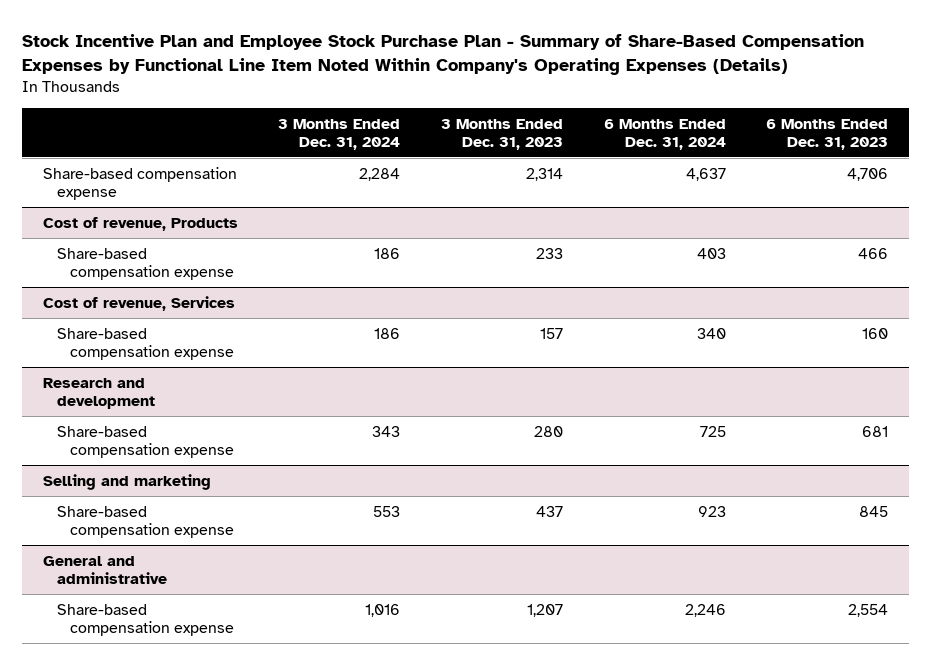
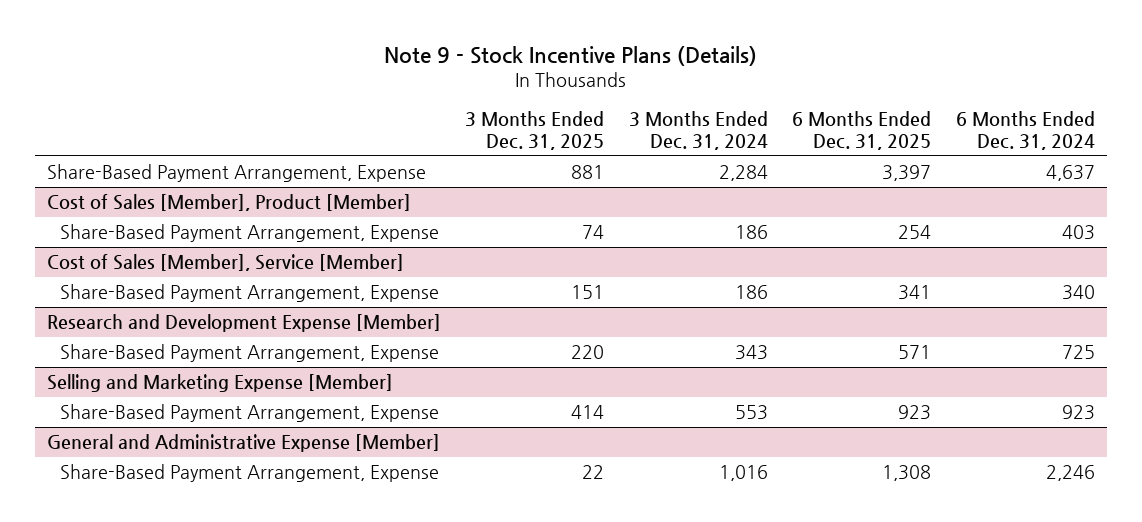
- Stock Incentive Plan and Employee Stock Purchase Plan - Summary of Share-Based Compensation Expenses by Functional Line Item Noted Within Company's Operating Expenses (Details)
+ Note 9 - Stock Incentive Plans (Details)
- | 3 Months Ended Dec. 31, 2024 | 3 Months Ended Dec. 31, 2023 | 6 Months Ended Dec. 31, 2024 | 6 Months Ended Dec. 31, 2023
+ | 3 Months Ended Dec. 31, 2025 | 3 Months Ended Dec. 31, 2024 | 6 Months Ended Dec. 31, 2025 | 6 Months Ended Dec. 31, 2024
- Share-based compensation expense | 2,284 | 2,314 | 4,637 | 4,706
- Cost of revenue, Products
- Share-based compensation expense | 186 | 233 | 403 | 466
- Cost of revenue, Services
- Share-based compensation expense | 186 | 157 | 340 | 160
- Research and development
- Share-based compensation expense | 343 | 280 | 725 | 681
- Selling and marketing
- Share-based compensation expense | 553 | 437 | 923 | 845
- General and administrative
- Share-based compensation expense | 1,016 | 1,207 | 2,246 | 2,554
+ Share-Based Payment Arrangement, Expense | 881 | 2,284 | 3,397 | 4,637
+ Cost of Sales [Member], Product [Member]
+ Share-Based Payment Arrangement, Expense | 74 | 186 | 254 | 403
+ Cost of Sales [Member], Service [Member]
+ Share-Based Payment Arrangement, Expense | 151 | 186 | 341 | 340
+ Research and Development Expense [Member]
+ Share-Based Payment Arrangement, Expense | 220 | 343 | 571 | 725
+ Selling and Marketing Expense [Member]
+ Share-Based Payment Arrangement, Expense | 414 | 553 | 923 | 923
+ General and Administrative Expense [Member]
+ Share-Based Payment Arrangement, Expense | 22 | 1,016 | 1,308 | 2,246

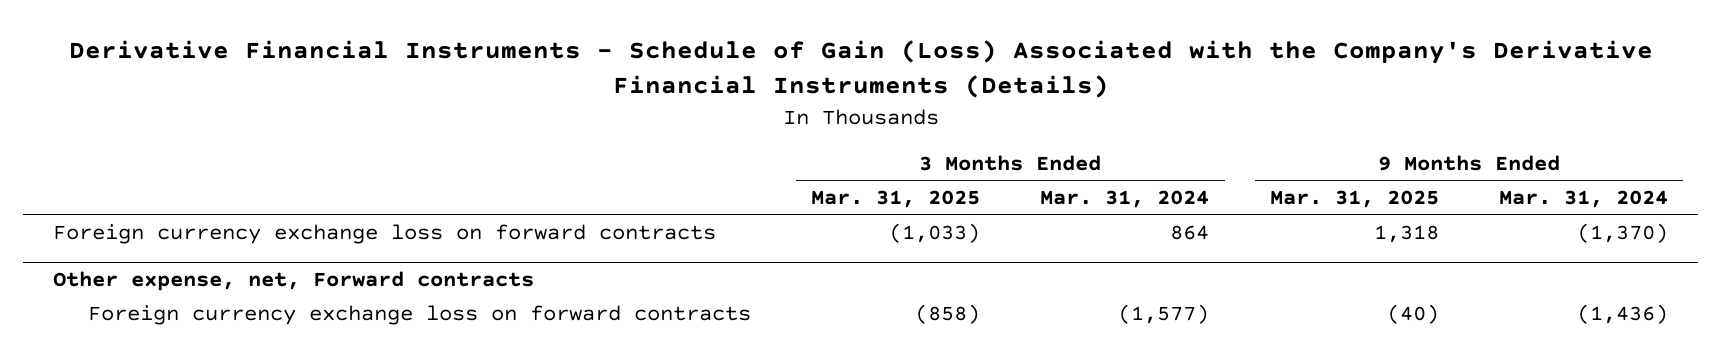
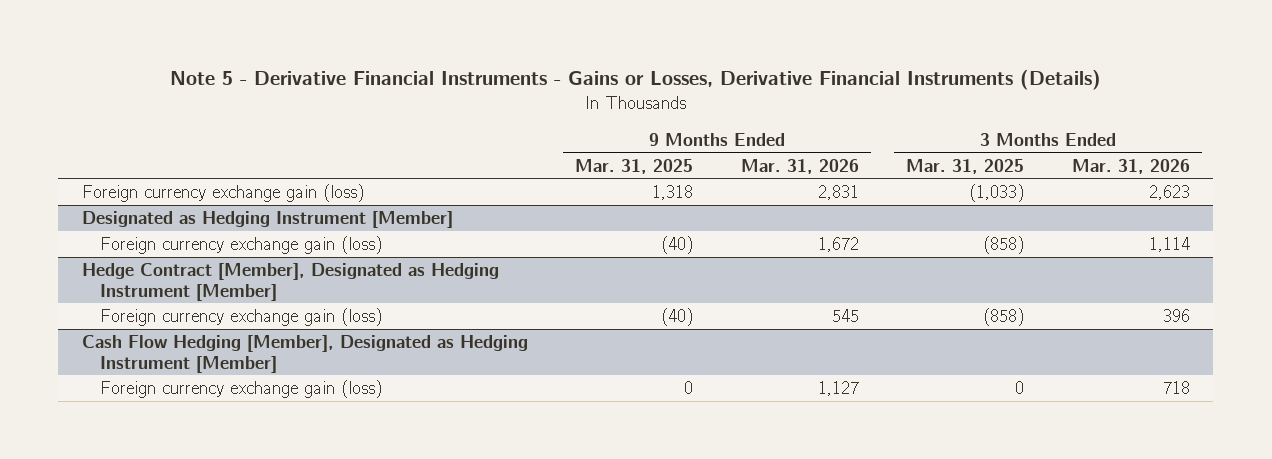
- Derivative Financial Instruments - Schedule of Gain (Loss) Associated with the Company's Derivative Financial Instruments (Details)
+ Note 5 - Derivative Financial Instruments - Gains or Losses, Derivative Financial Instruments (Details)
- | 3 Months Ended Mar. 31, 2025 | 3 Months Ended Mar. 31, 2024 | 9 Months Ended Mar. 31, 2025 | 9 Months Ended Mar. 31, 2024
+ | 9 Months Ended Mar. 31, 2025 | 9 Months Ended Mar. 31, 2026 | 3 Months Ended Mar. 31, 2025 | 3 Months Ended Mar. 31, 2026
- Foreign currency exchange loss on forward contracts | (1,033) | 864 | 1,318 | (1,370)
- Other expense, net, Forward contracts
- Foreign currency exchange loss on forward contracts | (858) | (1,577) | (40) | (1,436)
+ Foreign currency exchange gain (loss) | 1,318 | 2,831 | (1,033) | 2,623
+ Designated as Hedging Instrument [Member]
+ Foreign currency exchange gain (loss) | (40) | 1,672 | (858) | 1,114
+ Hedge Contract [Member], Designated as Hedging Instrument [Member]
+ Foreign currency exchange gain (loss) | (40) | 545 | (858) | 396
+ Cash Flow Hedging [Member], Designated as Hedging Instrument [Member]
+ Foreign currency exchange gain (loss) | 0 | 1,127 | 0 | 718

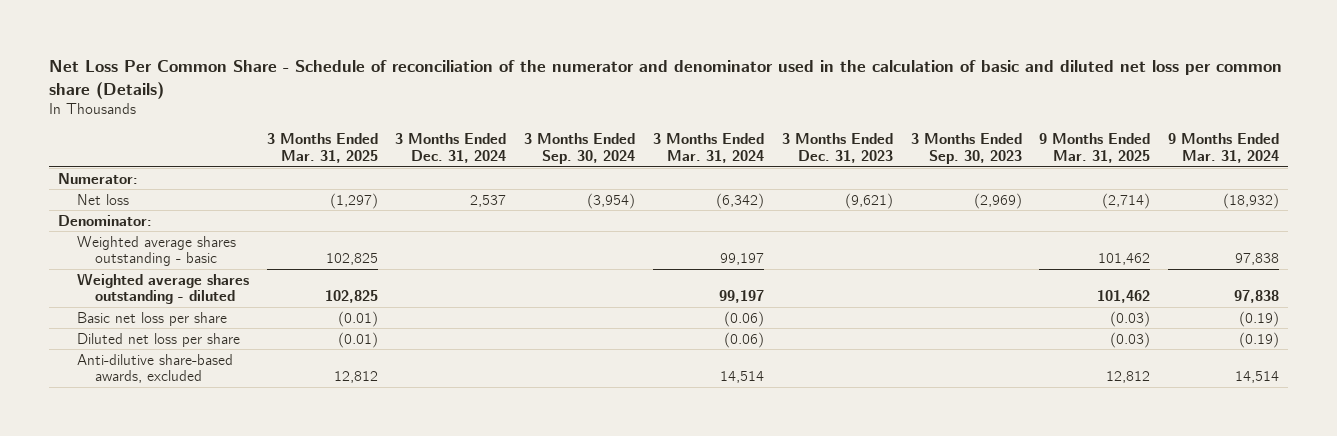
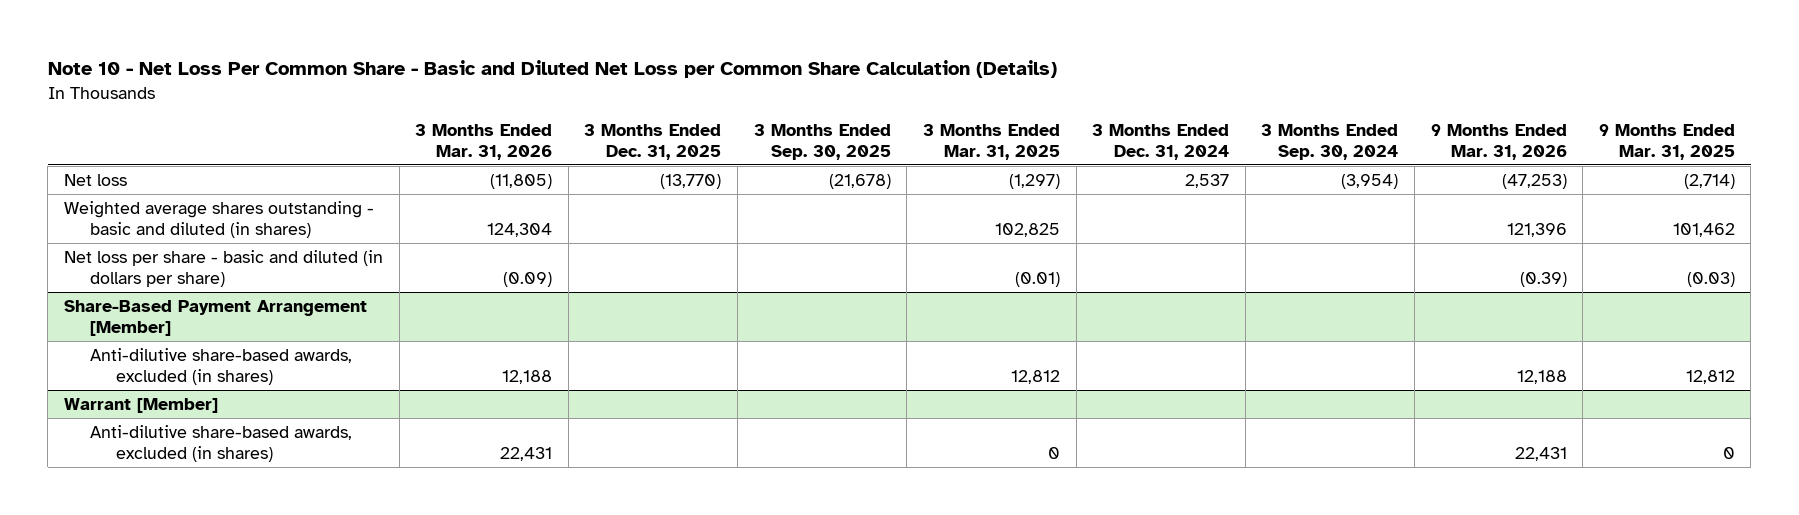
- Net Loss Per Common Share - Schedule of reconciliation of the numerator and denominator used in the calculation of basic and diluted net loss per common share (Details)
+ Note 10 - Net Loss Per Common Share - Basic and Diluted Net Loss per Common Share Calculation (Details)
- | 3 Months Ended Mar. 31, 2025 | 3 Months Ended Dec. 31, 2024 | 3 Months Ended Sep. 30, 2024 | 3 Months Ended Mar. 31, 2024 | 3 Months Ended Dec. 31, 2023 | 3 Months Ended Sep. 30, 2023 | 9 Months Ended Mar. 31, 2025 | 9 Months Ended Mar. 31, 2024
+ | 3 Months Ended Mar. 31, 2026 | 3 Months Ended Dec. 31, 2025 | 3 Months Ended Sep. 30, 2025 | 3 Months Ended Mar. 31, 2025 | 3 Months Ended Dec. 31, 2024 | 3 Months Ended Sep. 30, 2024 | 9 Months Ended Mar. 31, 2026 | 9 Months Ended Mar. 31, 2025
- Numerator:
- Denominator:
- Weighted average shares outstanding - basic | 102,825 | | | 99,197 | | | 101,462 | 97,838
- Weighted average shares outstanding - diluted | 102,825 | | | 99,197 | | | 101,462 | 97,838
- Basic net loss per share | (0.01) | | | (0.06) | | | (0.03) | (0.19)
- Diluted net loss per share | (0.01) | | | (0.06) | | | (0.03) | (0.19)
- Anti-dilutive share-based awards, excluded | 12,812 | | | 14,514 | | | 12,812 | 14,514
+ Weighted average shares outstanding - basic and diluted (in shares) | 124,304 | | | 102,825 | | | 121,396 | 101,462
+ Net loss per share - basic and diluted (in dollars per share) | (0.09) | | | (0.01) | | | (0.39) | (0.03)
+ Share-Based Payment Arrangement [Member]
+ Anti-dilutive share-based awards, excluded (in shares) | 12,188 | | | 12,812 | | | 12,188 | 12,812
+ Warrant [Member]
+ Anti-dilutive share-based awards, excluded (in shares) | 22,431 | | | 0 | | | 22,431 | 0

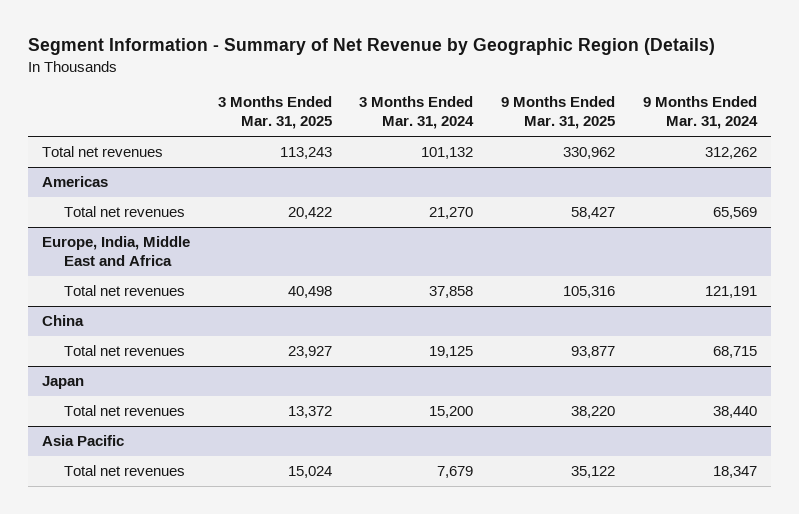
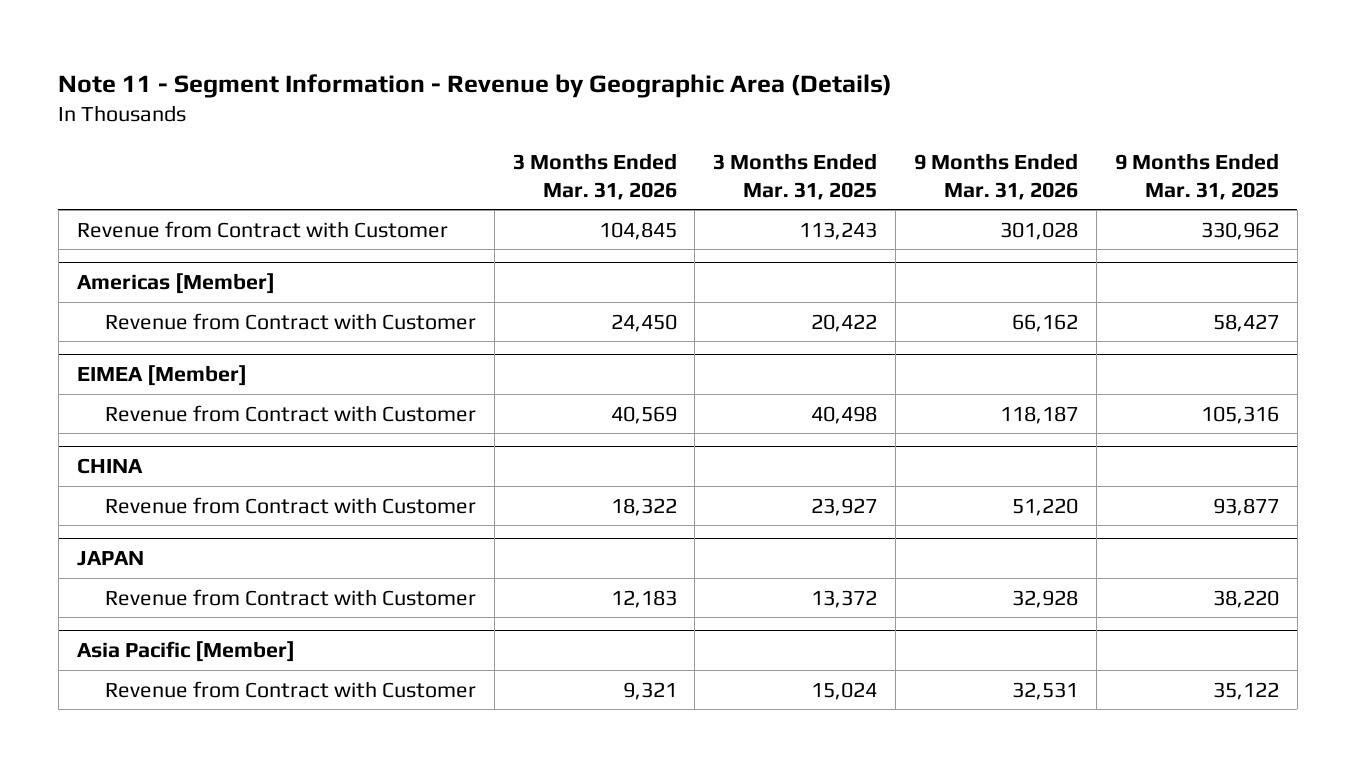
- Segment Information - Summary of Net Revenue by Geographic Region (Details)
+ Note 11 - Segment Information - Revenue by Geographic Area (Details)
- | 3 Months Ended Mar. 31, 2025 | 3 Months Ended Mar. 31, 2024 | 9 Months Ended Mar. 31, 2025 | 9 Months Ended Mar. 31, 2024
+ | 3 Months Ended Mar. 31, 2026 | 3 Months Ended Mar. 31, 2025 | 9 Months Ended Mar. 31, 2026 | 9 Months Ended Mar. 31, 2025
- Total net revenues | 113,243 | 101,132 | 330,962 | 312,262
- Americas
- Total net revenues | 20,422 | 21,270 | 58,427 | 65,569
- Europe, India, Middle East and Africa
- Total net revenues | 40,498 | 37,858 | 105,316 | 121,191
- China
- Total net revenues | 23,927 | 19,125 | 93,877 | 68,715
- Japan
- Total net revenues | 13,372 | 15,200 | 38,220 | 38,440
- Asia Pacific
- Total net revenues | 15,024 | 7,679 | 35,122 | 18,347
+ Revenue from Contract with Customer | 104,845 | 113,243 | 301,028 | 330,962
+ Americas [Member]
+ Revenue from Contract with Customer | 24,450 | 20,422 | 66,162 | 58,427
+ EIMEA [Member]
+ Revenue from Contract with Customer | 40,569 | 40,498 | 118,187 | 105,316
+ CHINA
+ Revenue from Contract with Customer | 18,322 | 23,927 | 51,220 | 93,877
+ JAPAN
+ Revenue from Contract with Customer | 12,183 | 13,372 | 32,928 | 38,220
+ Asia Pacific [Member]
+ Revenue from Contract with Customer | 9,321 | 15,024 | 32,531 | 35,122

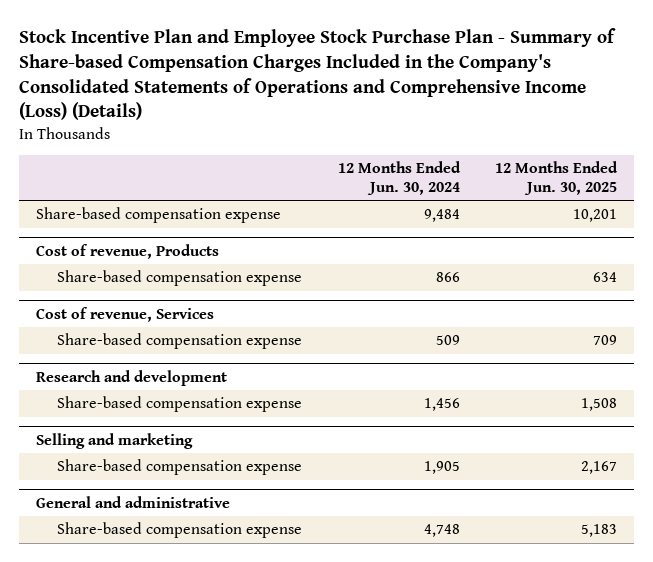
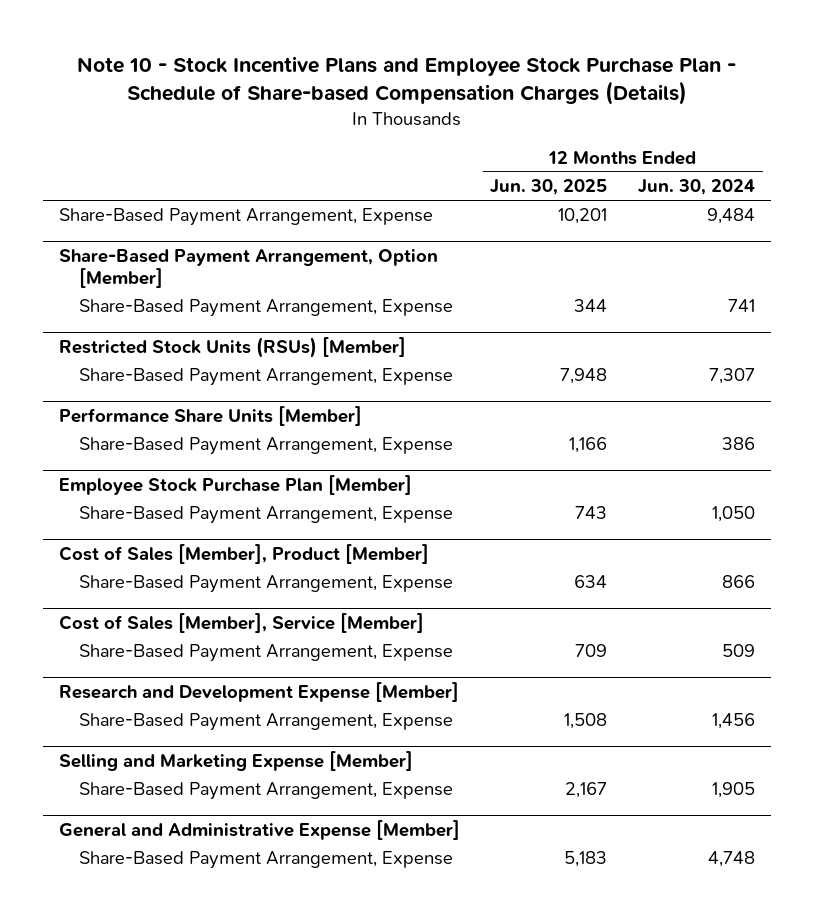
- Stock Incentive Plan and Employee Stock Purchase Plan - Summary of Share-based Compensation Charges Included in the Company's Consolidated Statements of Operations and Comprehensive Income (Loss) (Details)
+ Note 10 - Stock Incentive Plans and Employee Stock Purchase Plan - Schedule of Share-based Compensation Charges (Details)
- | 12 Months Ended Jun. 30, 2024 | 12 Months Ended Jun. 30, 2025
+ | 12 Months Ended Jun. 30, 2025 | 12 Months Ended Jun. 30, 2024
- Share-based compensation expense | 9,484 | 10,201
- Cost of revenue, Products
- Share-based compensation expense | 866 | 634
- Cost of revenue, Services
- Share-based compensation expense | 509 | 709
- Research and development
- Share-based compensation expense | 1,456 | 1,508
- Selling and marketing
- Share-based compensation expense | 1,905 | 2,167
- General and administrative
- Share-based compensation expense | 4,748 | 5,183
+ Share-Based Payment Arrangement, Expense | 10,201 | 9,484
+ Share-Based Payment Arrangement, Option [Member]
+ Share-Based Payment Arrangement, Expense | 344 | 741
+ Restricted Stock Units (RSUs) [Member]
+ Share-Based Payment Arrangement, Expense | 7,948 | 7,307
+ Performance Share Units [Member]
+ Share-Based Payment Arrangement, Expense | 1,166 | 386
+ Employee Stock Purchase Plan [Member]
+ Share-Based Payment Arrangement, Expense | 743 | 1,050
+ Cost of Sales [Member], Product [Member]
+ Share-Based Payment Arrangement, Expense | 634 | 866
+ Cost of Sales [Member], Service [Member]
+ Share-Based Payment Arrangement, Expense | 709 | 509
+ Research and Development Expense [Member]
+ Share-Based Payment Arrangement, Expense | 1,508 | 1,456
+ Selling and Marketing Expense [Member]
+ Share-Based Payment Arrangement, Expense | 2,167 | 1,905
+ General and Administrative Expense [Member]
+ Share-Based Payment Arrangement, Expense | 5,183 | 4,748

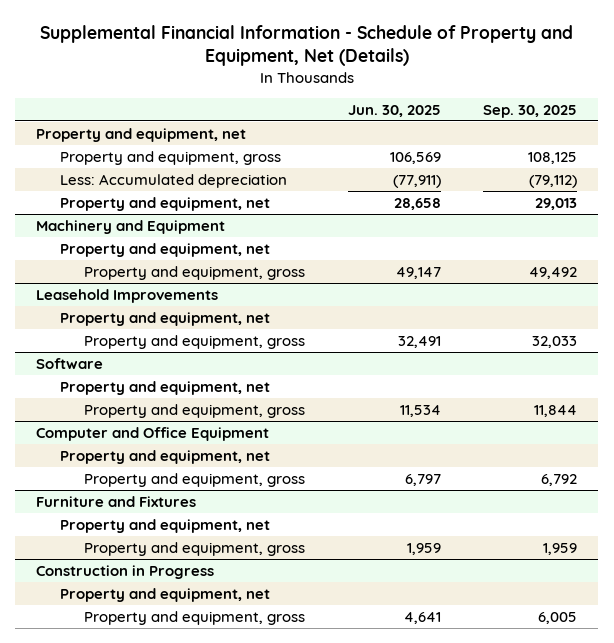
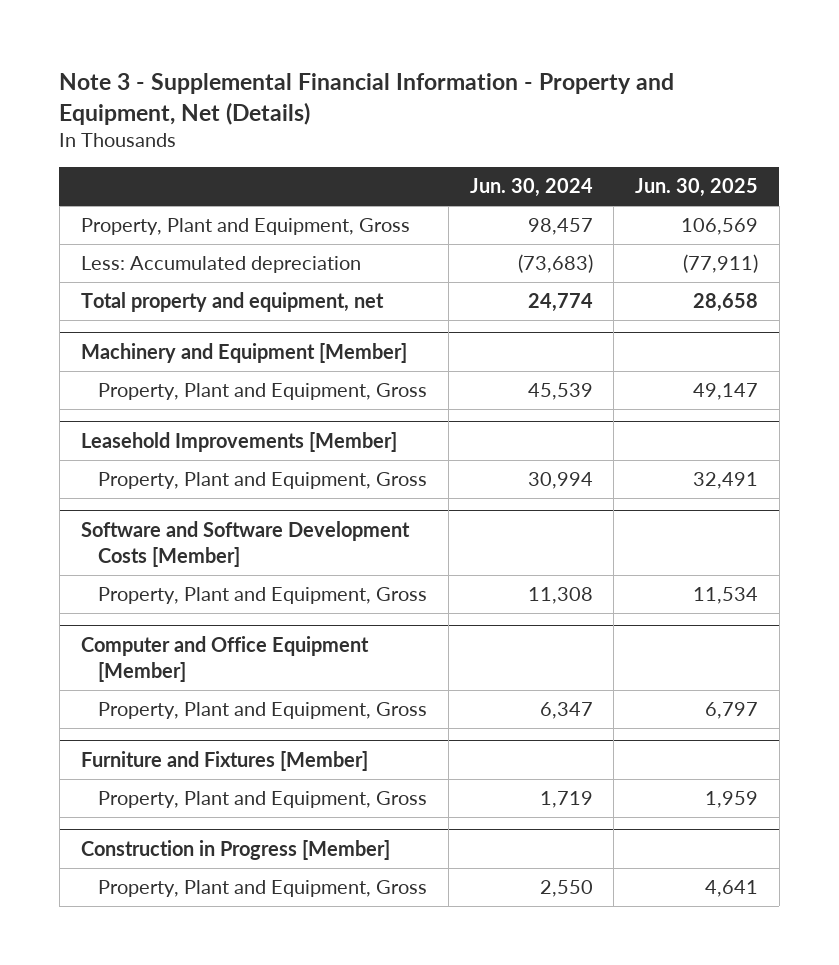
- Supplemental Financial Information - Schedule of Property and Equipment, Net (Details)
+ Note 3 - Supplemental Financial Information - Property and Equipment, Net (Details)
- | Jun. 30, 2025 | Sep. 30, 2025
+ | Jun. 30, 2024 | Jun. 30, 2025
- Property and equipment, net
- Property and equipment, gross | 106,569 | 108,125
+ Property, Plant and Equipment, Gross | 98,457 | 106,569
- Property and equipment, net | 28,658 | 29,013
- Machinery and Equipment
- Property and equipment, net
- Property and equipment, gross | 49,147 | 49,492
- Leasehold Improvements
- Property and equipment, net
- Property and equipment, gross | 32,491 | 32,033
- Software
- Property and equipment, net
- Property and equipment, gross | 11,534 | 11,844
- Computer and Office Equipment
- Property and equipment, net
- Property and equipment, gross | 6,797 | 6,792
- Furniture and Fixtures
- Property and equipment, net
- Property and equipment, gross | 1,959 | 1,959
- Construction in Progress
- Property and equipment, net
- Property and equipment, gross | 4,641 | 6,005
+ Total property and equipment, net | 24,774 | 28,658
+ Machinery and Equipment [Member]
+ Property, Plant and Equipment, Gross | 45,539 | 49,147
+ Leasehold Improvements [Member]
+ Property, Plant and Equipment, Gross | 30,994 | 32,491
+ Software and Software Development Costs [Member]
+ Property, Plant and Equipment, Gross | 11,308 | 11,534
+ Computer and Office Equipment [Member]
+ Property, Plant and Equipment, Gross | 6,347 | 6,797
+ Furniture and Fixtures [Member]
+ Property, Plant and Equipment, Gross | 1,719 | 1,959
+ Construction in Progress [Member]
+ Property, Plant and Equipment, Gross | 2,550 | 4,641

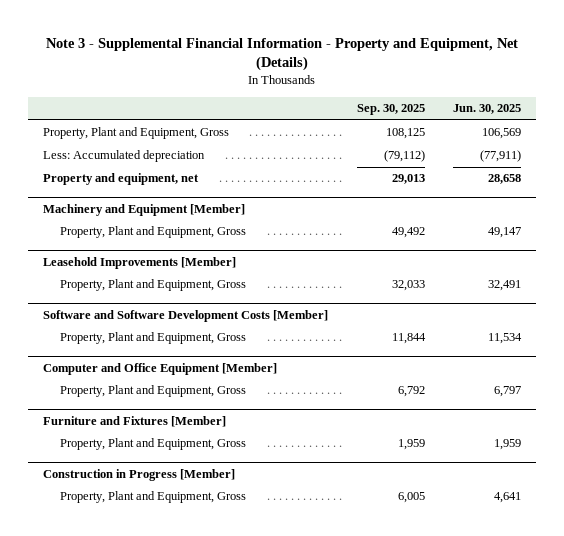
- | Jun. 30, 2024 | Jun. 30, 2025
+ | Sep. 30, 2025 | Jun. 30, 2025
- Total property and equipment, net | 24,774 | 28,658
+ Property and equipment, net | 29,013 | 28,658

